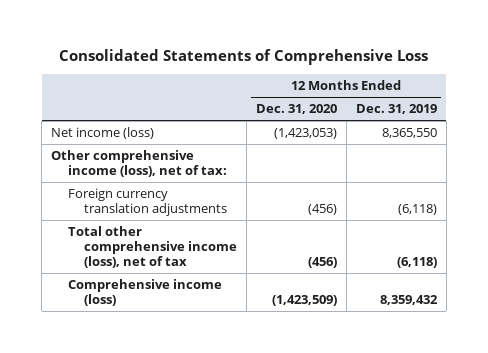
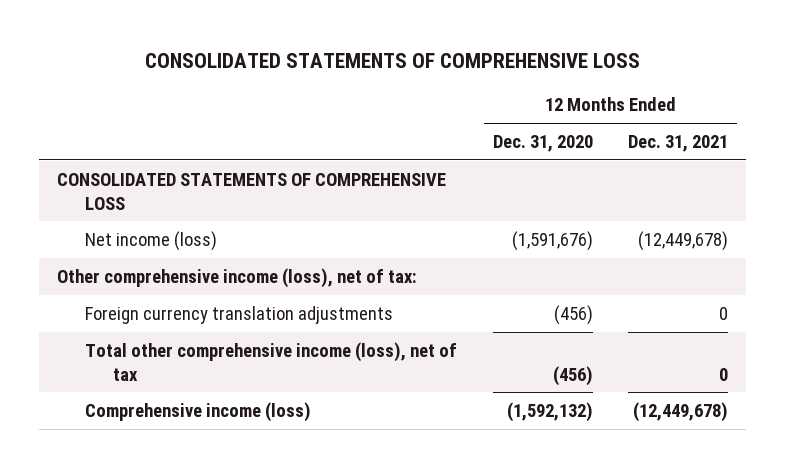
- Consolidated Statements of Comprehensive Loss
+ CONSOLIDATED STATEMENTS OF COMPREHENSIVE LOSS
- | 12 Months Ended Dec. 31, 2020 | 12 Months Ended Dec. 31, 2019
+ | 12 Months Ended Dec. 31, 2020 | 12 Months Ended Dec. 31, 2021
- Net income (loss) | (1,423,053) | 8,365,550
+ CONSOLIDATED STATEMENTS OF COMPREHENSIVE LOSS
+ Net income (loss) | (1,591,676) | (12,449,678)
- Comprehensive income (loss) | (1,423,509) | 8,359,432
+ Comprehensive income (loss) | (1,592,132) | (12,449,678)

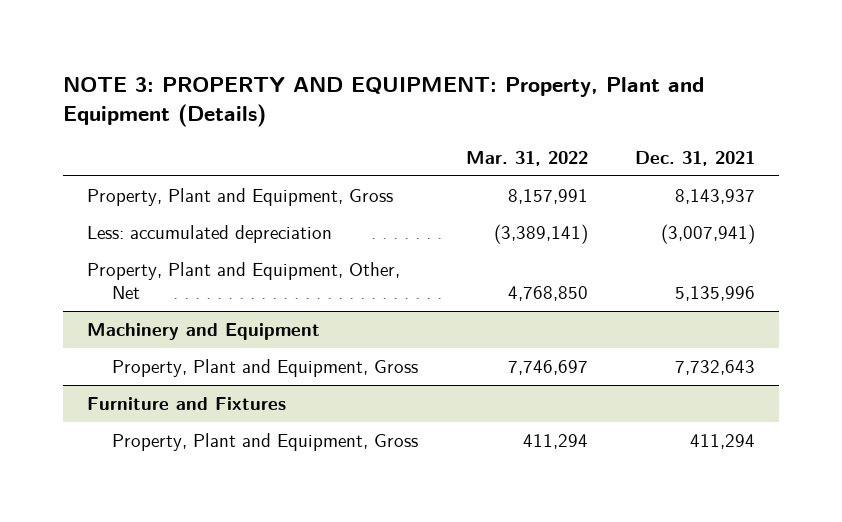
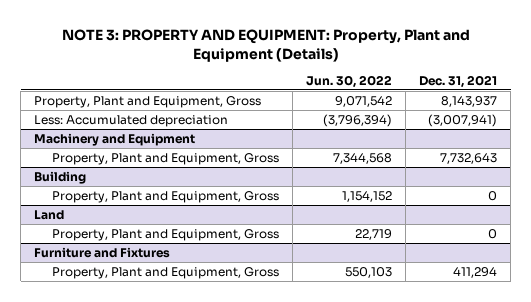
- | Mar. 31, 2022 | Dec. 31, 2021
+ | Jun. 30, 2022 | Dec. 31, 2021
- Less: accumulated depreciation | (3,389,141) | (3,007,941)
- Property, Plant and Equipment, Other, Net | 4,768,850 | 5,135,996
+ Less: Accumulated depreciation | (3,796,394) | (3,007,941)
+ Building
+ Property, Plant and Equipment, Gross | 1,154,152 | 0
+ Land
+ Property, Plant and Equipment, Gross | 22,719 | 0

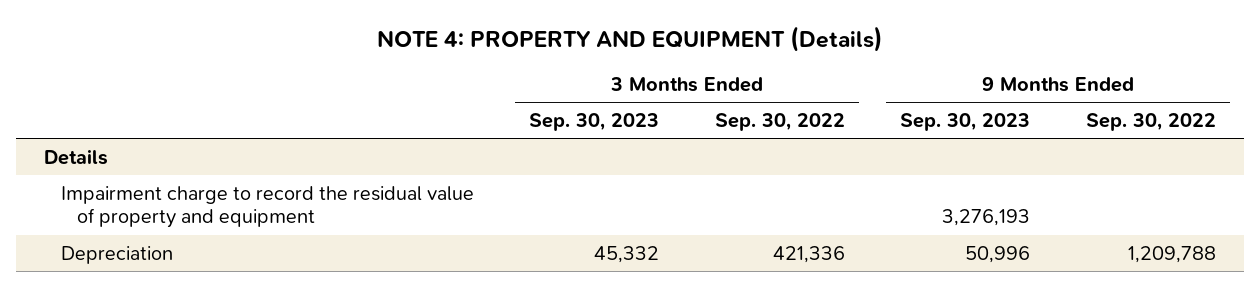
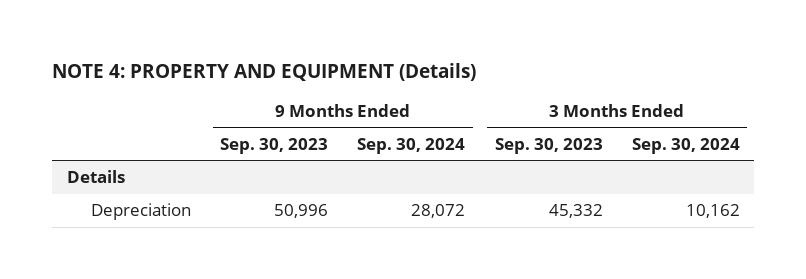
- | 3 Months Ended Sep. 30, 2023 | 3 Months Ended Sep. 30, 2022 | 9 Months Ended Sep. 30, 2023 | 9 Months Ended Sep. 30, 2022
+ | 9 Months Ended Sep. 30, 2023 | 9 Months Ended Sep. 30, 2024 | 3 Months Ended Sep. 30, 2023 | 3 Months Ended Sep. 30, 2024
- Impairment charge to record the residual value of property and equipment | | | 3,276,193 |

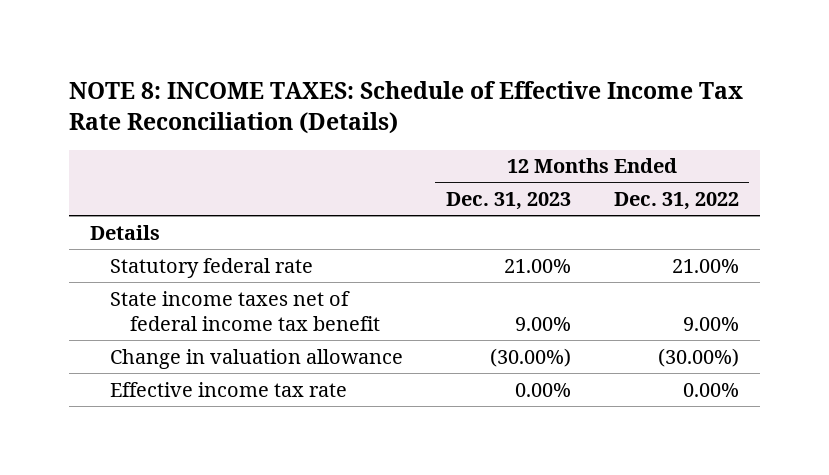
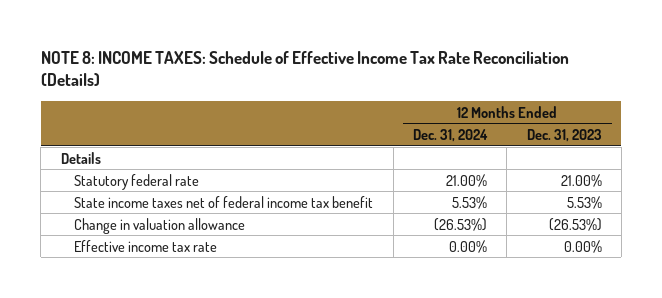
- | 12 Months Ended Dec. 31, 2023 | 12 Months Ended Dec. 31, 2022
+ | 12 Months Ended Dec. 31, 2024 | 12 Months Ended Dec. 31, 2023
- State income taxes net of federal income tax benefit | 9.00% | 9.00%
- Change in valuation allowance | (30.00%) | (30.00%)
+ State income taxes net of federal income tax benefit | 5.53% | 5.53%
+ Change in valuation allowance | (26.53%) | (26.53%)

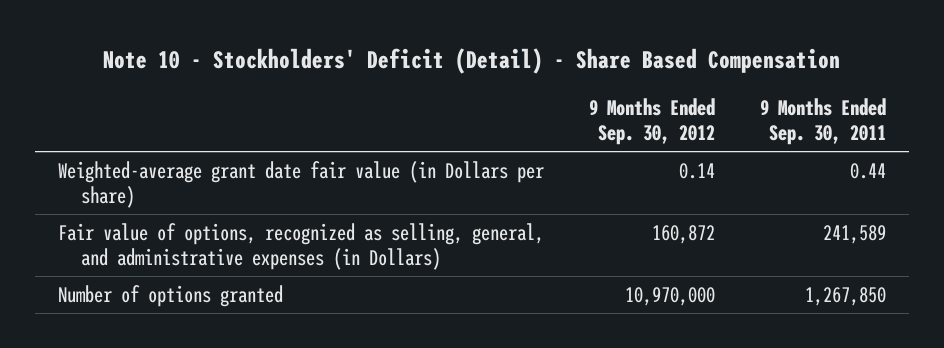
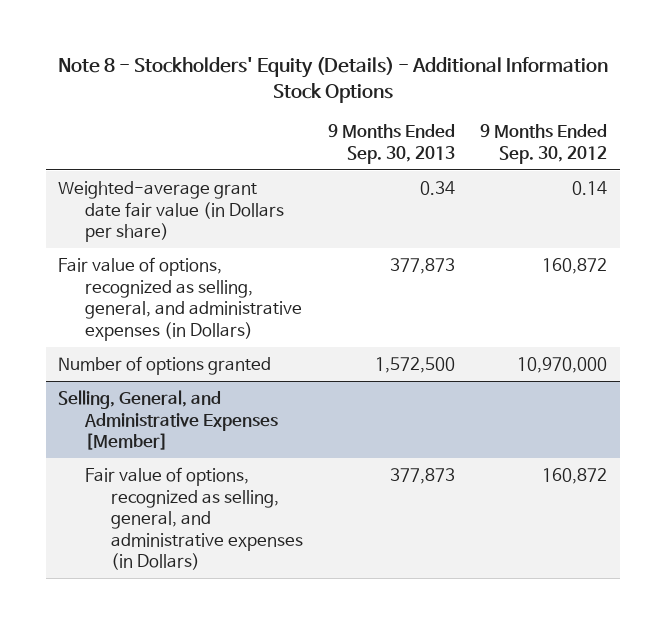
- Note 10 - Stockholders' Deficit (Detail) - Share Based Compensation
+ Note 8 - Stockholders' Equity (Details) - Additional Information Stock Options
- | 9 Months Ended Sep. 30, 2012 | 9 Months Ended Sep. 30, 2011
+ | 9 Months Ended Sep. 30, 2013 | 9 Months Ended Sep. 30, 2012
+ Selling, General, and Administrative Expenses [Member]
+ Fair value of options, recognized as selling, general, and administrative expenses (in Dollars) | 377,873 | 160,872

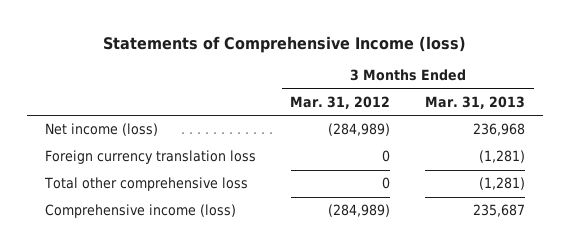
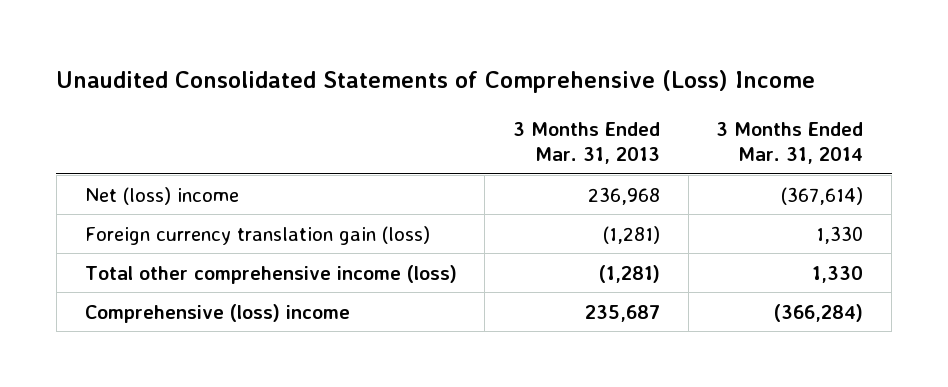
- Statements of Comprehensive Income (loss)
+ Unaudited Consolidated Statements of Comprehensive (Loss) Income
- | 3 Months Ended Mar. 31, 2012 | 3 Months Ended Mar. 31, 2013
+ | 3 Months Ended Mar. 31, 2013 | 3 Months Ended Mar. 31, 2014
- Net income (loss) | (284,989) | 236,968
- Foreign currency translation loss | 0 | (1,281)
- Total other comprehensive loss | 0 | (1,281)
- Comprehensive income (loss) | (284,989) | 235,687
+ Net (loss) income | 236,968 | (367,614)
+ Foreign currency translation gain (loss) | (1,281) | 1,330
+ Total other comprehensive income (loss) | (1,281) | 1,330
+ Comprehensive (loss) income | 235,687 | (366,284)

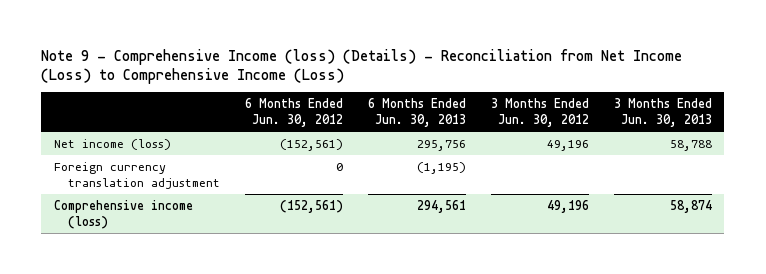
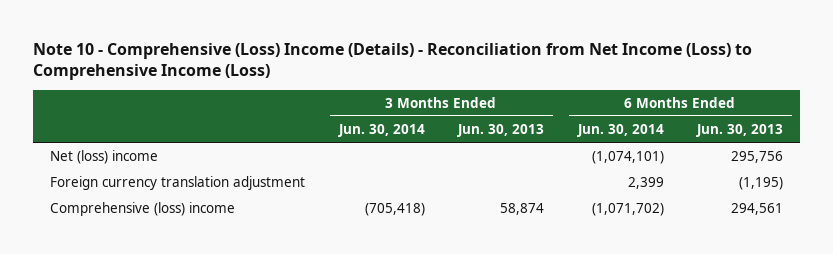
- Note 9 - Comprehensive Income (loss) (Details) - Reconciliation from Net Income (Loss) to Comprehensive Income (Loss)
+ Note 10 - Comprehensive (Loss) Income (Details) - Reconciliation from Net Income (Loss) to Comprehensive Income (Loss)
- | 6 Months Ended Jun. 30, 2012 | 6 Months Ended Jun. 30, 2013 | 3 Months Ended Jun. 30, 2012 | 3 Months Ended Jun. 30, 2013
+ | 3 Months Ended Jun. 30, 2014 | 3 Months Ended Jun. 30, 2013 | 6 Months Ended Jun. 30, 2014 | 6 Months Ended Jun. 30, 2013
- Net income (loss) | (152,561) | 295,756 | 49,196 | 58,788
+ Net (loss) income | | | (1,074,101) | 295,756
- Comprehensive income (loss) | (152,561) | 294,561 | 49,196 | 58,874
+ Comprehensive (loss) income | (705,418) | 58,874 | (1,071,702) | 294,561

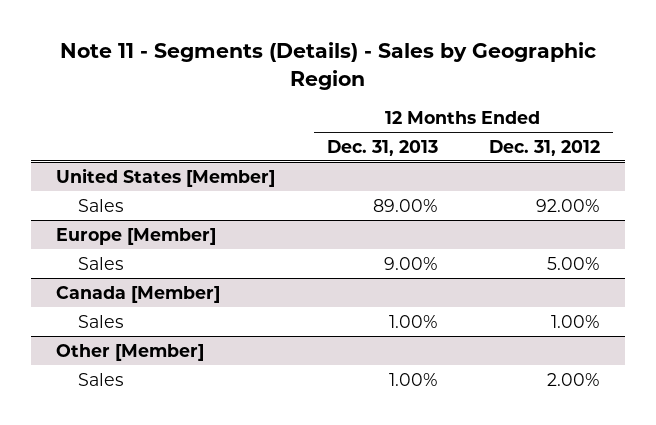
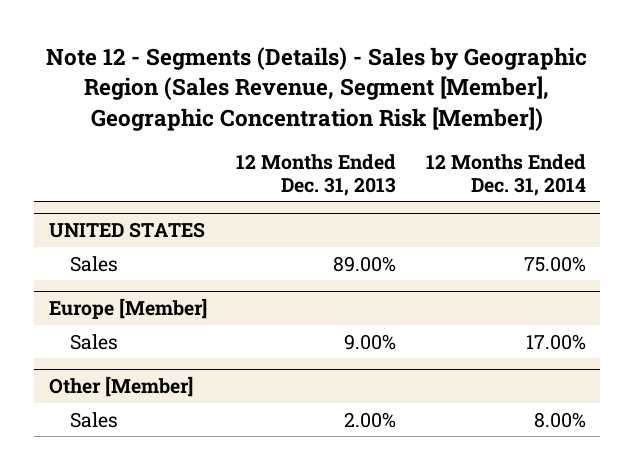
- Note 11 - Segments (Details) - Sales by Geographic Region
+ Note 12 - Segments (Details) - Sales by Geographic Region (Sales Revenue, Segment [Member], Geographic Concentration Risk [Member])
- | 12 Months Ended Dec. 31, 2013 | 12 Months Ended Dec. 31, 2012
+ | 12 Months Ended Dec. 31, 2013 | 12 Months Ended Dec. 31, 2014
- United States [Member]
+ UNITED STATES
- Canada [Member]
- Sales | 1.00% | 1.00%
@ Other [Member]
- Sales | 1.00% | 2.00%
+ Sales | 2.00% | 8.00%

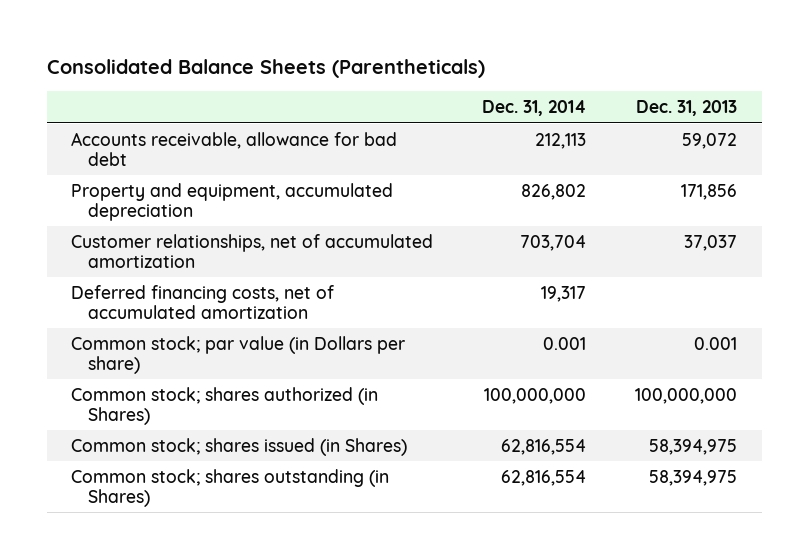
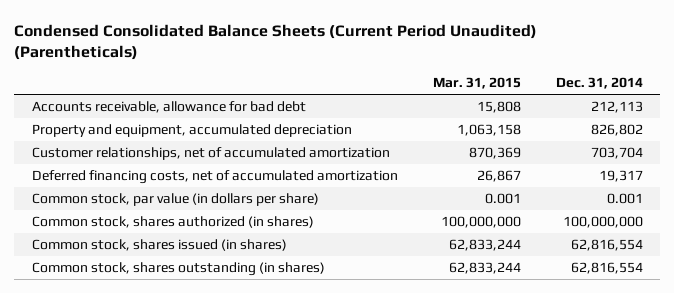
- Consolidated Balance Sheets (Parentheticals)
+ Condensed Consolidated Balance Sheets (Current Period Unaudited) (Parentheticals)
- | Dec. 31, 2014 | Dec. 31, 2013
+ | Mar. 31, 2015 | Dec. 31, 2014
- Common stock; par value (in Dollars per share) | 0.001 | 0.001
- Common stock; shares authorized (in Shares) | 100,000,000 | 100,000,000
- Common stock; shares issued (in Shares) | 62,816,554 | 58,394,975
- Common stock; shares outstanding (in Shares) | 62,816,554 | 58,394,975
+ Common stock, par value (in dollars per share) | 0.001 | 0.001
+ Common stock, shares authorized (in shares) | 100,000,000 | 100,000,000
+ Common stock, shares issued (in shares) | 62,833,244 | 62,816,554
+ Common stock, shares outstanding (in shares) | 62,833,244 | 62,816,554

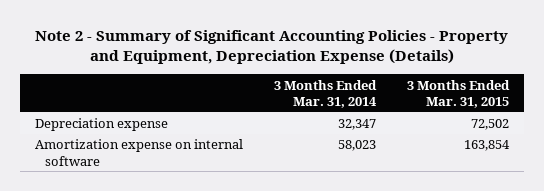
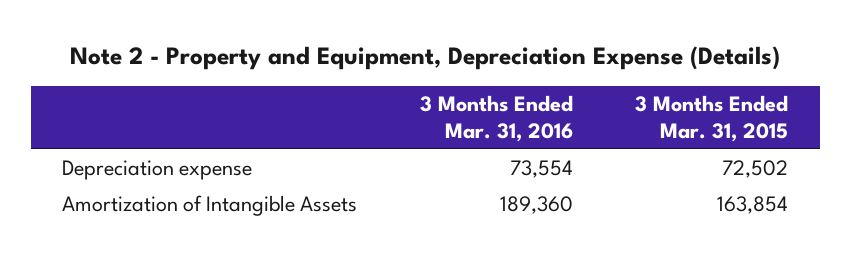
- Note 2 - Summary of Significant Accounting Policies - Property and Equipment, Depreciation Expense (Details)
+ Note 2 - Property and Equipment, Depreciation Expense (Details)
- | 3 Months Ended Mar. 31, 2014 | 3 Months Ended Mar. 31, 2015
+ | 3 Months Ended Mar. 31, 2016 | 3 Months Ended Mar. 31, 2015
- Amortization expense on internal software | 58,023 | 163,854
+ Amortization of Intangible Assets | 189,360 | 163,854

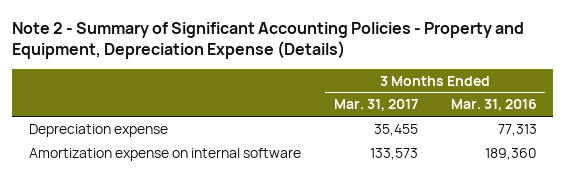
- Note 2 - Property and Equipment, Depreciation Expense (Details)
+ Note 2 - Summary of Significant Accounting Policies - Property and Equipment, Depreciation Expense (Details)
- | 3 Months Ended Mar. 31, 2016 | 3 Months Ended Mar. 31, 2015
+ | 3 Months Ended Mar. 31, 2017 | 3 Months Ended Mar. 31, 2016
- Depreciation expense | 73,554 | 72,502
- Amortization of Intangible Assets | 189,360 | 163,854
+ Depreciation expense | 35,455 | 77,313
+ Amortization expense on internal software | 133,573 | 189,360

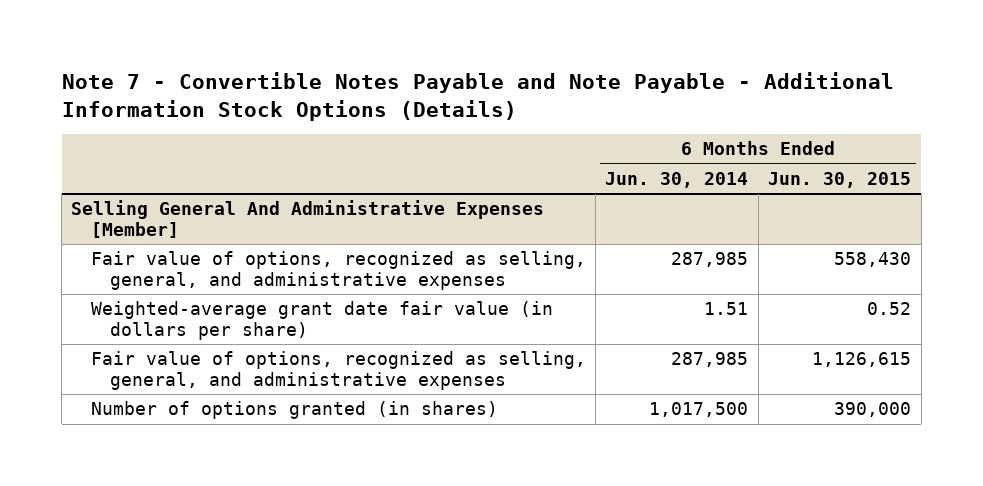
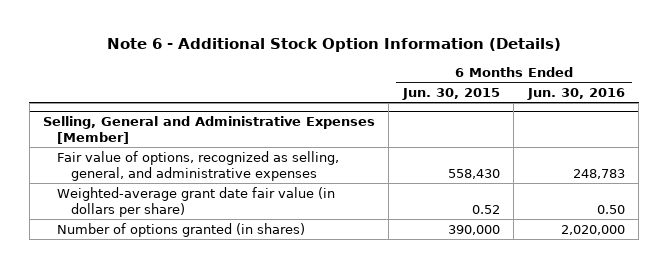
- Note 7 - Convertible Notes Payable and Note Payable - Additional Information Stock Options (Details)
+ Note 6 - Additional Stock Option Information (Details)
- | 6 Months Ended Jun. 30, 2014 | 6 Months Ended Jun. 30, 2015
+ | 6 Months Ended Jun. 30, 2015 | 6 Months Ended Jun. 30, 2016
- Selling General And Administrative Expenses [Member]
+ Selling, General and Administrative Expenses [Member]
- Fair value of options, recognized as selling, general, and administrative expenses | 287,985 | 1,126,615

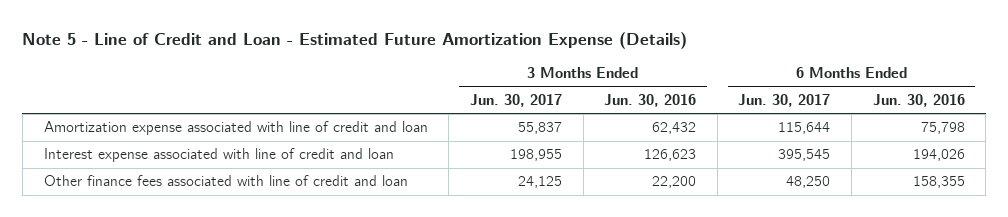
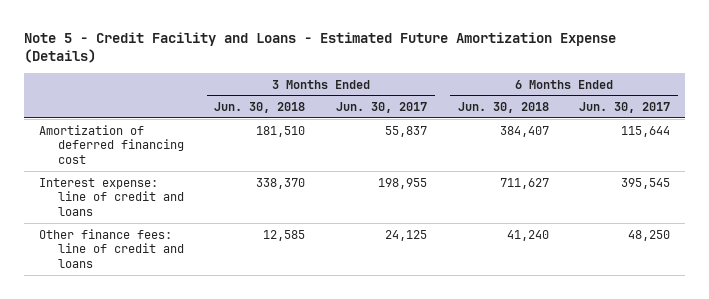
- Note 5 - Line of Credit and Loan - Estimated Future Amortization Expense (Details)
+ Note 5 - Credit Facility and Loans - Estimated Future Amortization Expense (Details)
- | 3 Months Ended Jun. 30, 2017 | 3 Months Ended Jun. 30, 2016 | 6 Months Ended Jun. 30, 2017 | 6 Months Ended Jun. 30, 2016
+ | 3 Months Ended Jun. 30, 2018 | 3 Months Ended Jun. 30, 2017 | 6 Months Ended Jun. 30, 2018 | 6 Months Ended Jun. 30, 2017
- Amortization expense associated with line of credit and loan | 55,837 | 62,432 | 115,644 | 75,798
- Interest expense associated with line of credit and loan | 198,955 | 126,623 | 395,545 | 194,026
- Other finance fees associated with line of credit and loan | 24,125 | 22,200 | 48,250 | 158,355
+ Amortization of deferred financing cost | 181,510 | 55,837 | 384,407 | 115,644
+ Interest expense: line of credit and loans | 338,370 | 198,955 | 711,627 | 395,545
+ Other finance fees: line of credit and loans | 12,585 | 24,125 | 41,240 | 48,250

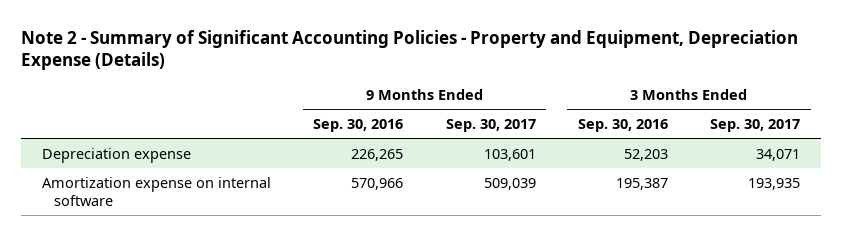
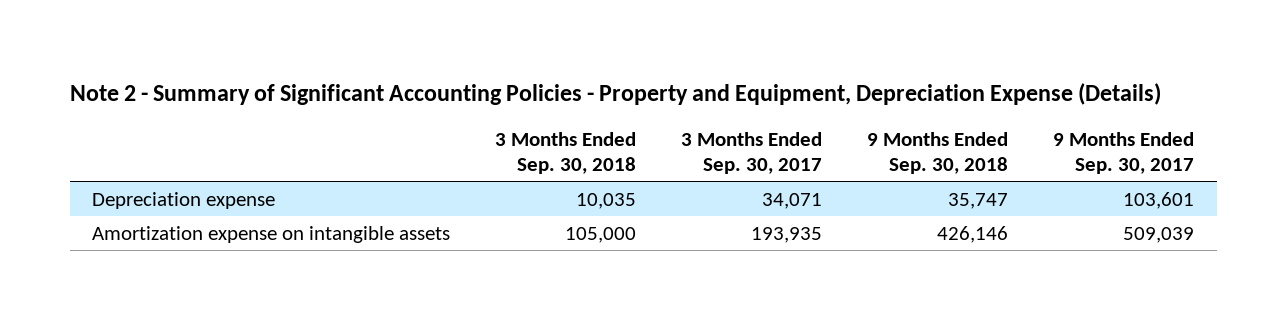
- | 9 Months Ended Sep. 30, 2016 | 9 Months Ended Sep. 30, 2017 | 3 Months Ended Sep. 30, 2016 | 3 Months Ended Sep. 30, 2017
+ | 3 Months Ended Sep. 30, 2018 | 3 Months Ended Sep. 30, 2017 | 9 Months Ended Sep. 30, 2018 | 9 Months Ended Sep. 30, 2017
- Amortization expense on internal software | 570,966 | 509,039 | 195,387 | 193,935
+ Amortization expense on intangible assets | 105,000 | 193,935 | 426,146 | 509,039

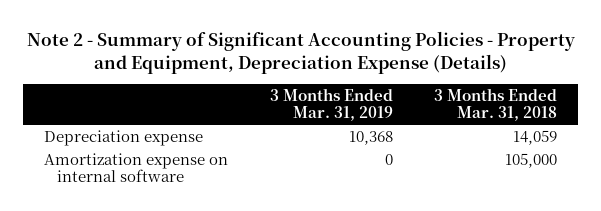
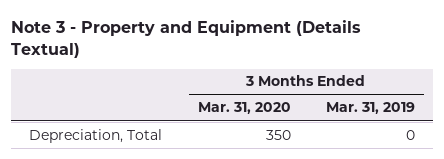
- Note 2 - Summary of Significant Accounting Policies - Property and Equipment, Depreciation Expense (Details)
+ Note 3 - Property and Equipment (Details Textual)
- | 3 Months Ended Mar. 31, 2019 | 3 Months Ended Mar. 31, 2018
+ | 3 Months Ended Mar. 31, 2020 | 3 Months Ended Mar. 31, 2019
- Depreciation expense | 10,368 | 14,059
- Amortization expense on internal software | 0 | 105,000
+ Depreciation, Total | 350 | 0

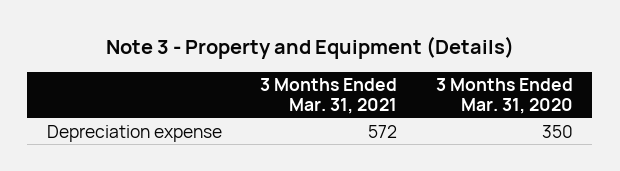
- Note 3 - Property and Equipment (Details Textual)
+ Note 3 - Property and Equipment (Details)
- | 3 Months Ended Mar. 31, 2020 | 3 Months Ended Mar. 31, 2019
+ | 3 Months Ended Mar. 31, 2021 | 3 Months Ended Mar. 31, 2020
- Depreciation, Total | 350 | 0
+ Depreciation expense | 572 | 350

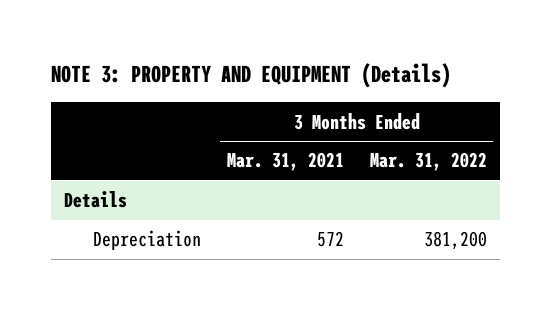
- Note 3 - Property and Equipment (Details)
+ NOTE 3: PROPERTY AND EQUIPMENT (Details)
- | 3 Months Ended Mar. 31, 2021 | 3 Months Ended Mar. 31, 2020
+ | 3 Months Ended Mar. 31, 2021 | 3 Months Ended Mar. 31, 2022
- Depreciation expense | 572 | 350
+ Details
+ Depreciation | 572 | 381,200

